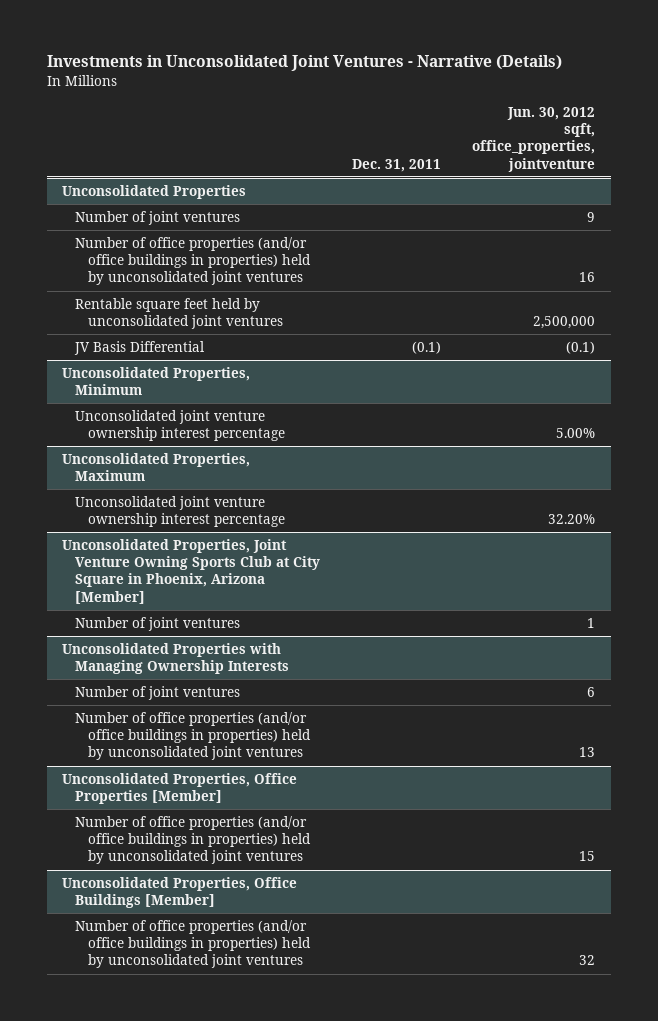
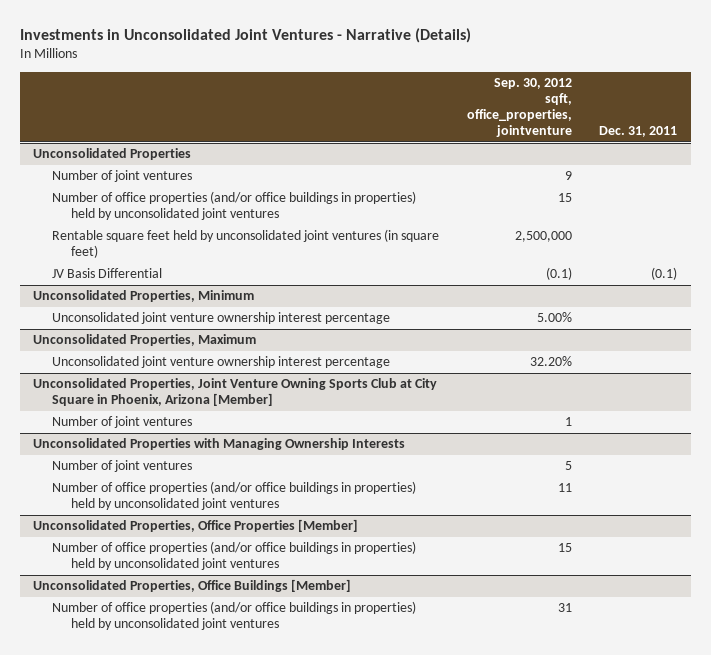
- | Dec. 31, 2011 | Jun. 30, 2012 sqft, office_properties, jointventure
+ | Sep. 30, 2012 sqft, office_properties, jointventure | Dec. 31, 2011
@ Unconsolidated Properties
- Rentable square feet held by unconsolidated joint ventures | | 2,500,000
+ Rentable square feet held by unconsolidated joint ventures (in square feet) | 2,500,000 |

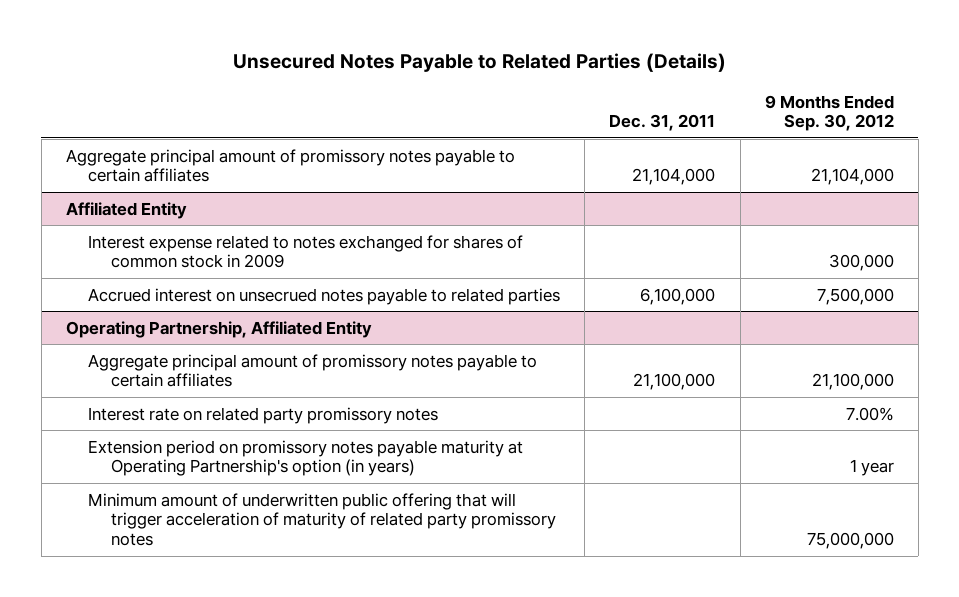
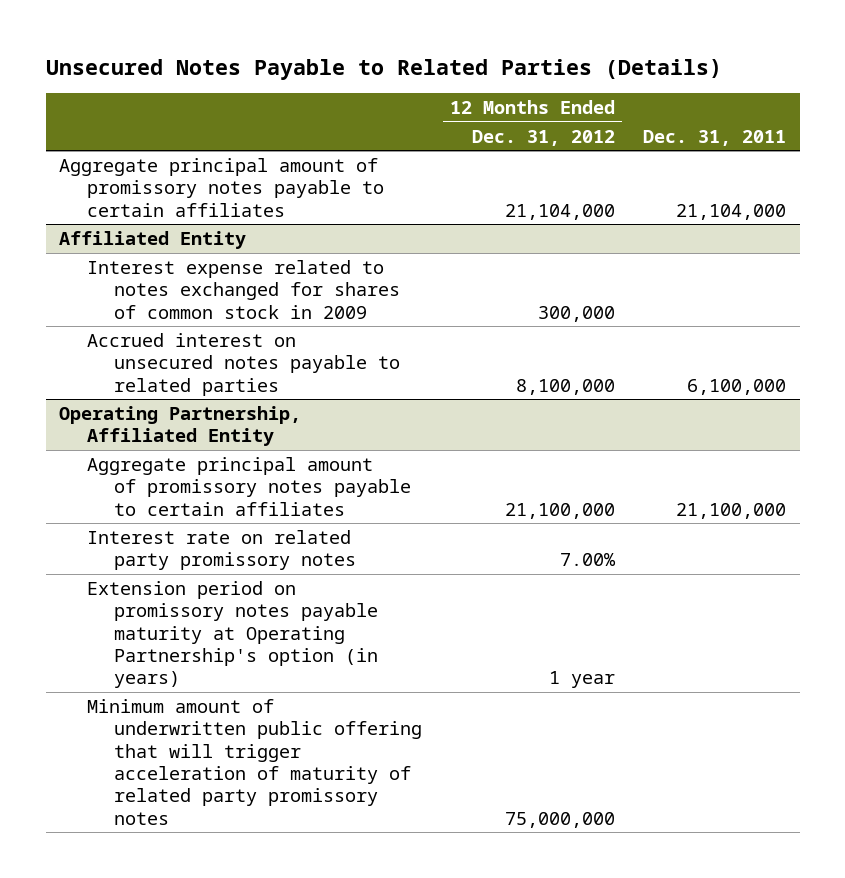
- | Dec. 31, 2011 | 9 Months Ended Sep. 30, 2012
+ | 12 Months Ended Dec. 31, 2012 | Dec. 31, 2011
@ Affiliated Entity
- Accrued interest on unsecrued notes payable to related parties | 6,100,000 | 7,500,000
+ Accrued interest on unsecured notes payable to related parties | 8,100,000 | 6,100,000

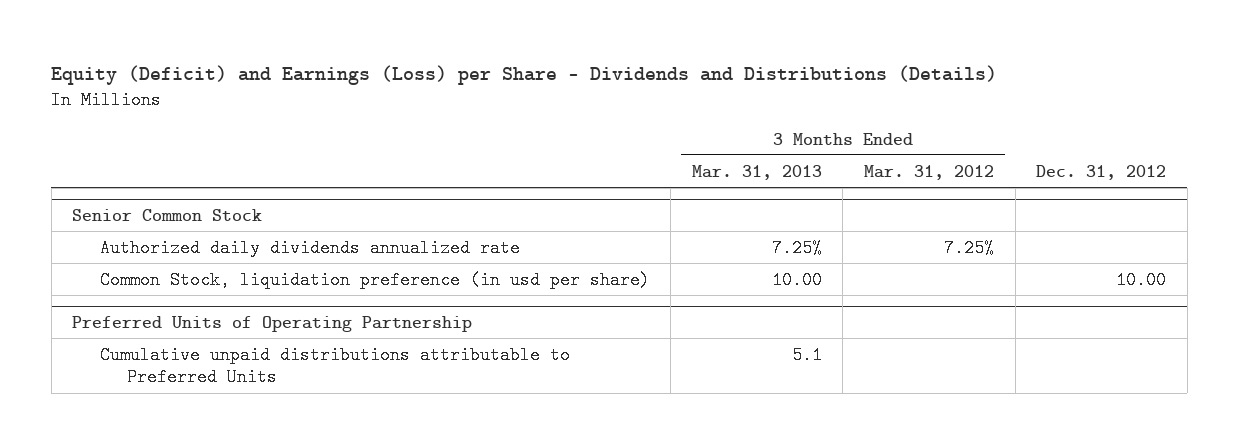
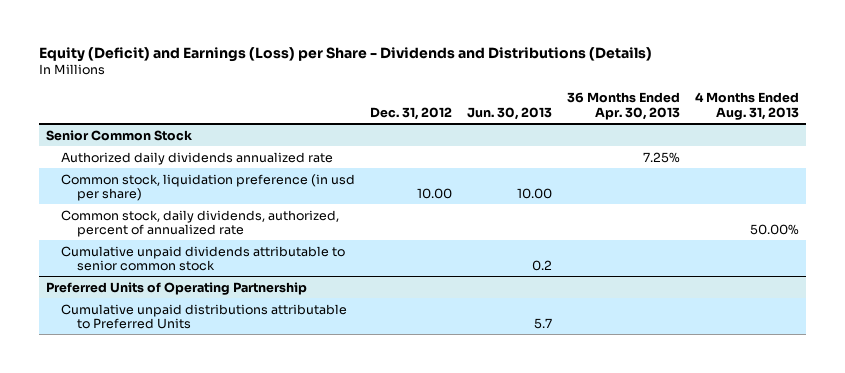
- | 3 Months Ended Mar. 31, 2013 | 3 Months Ended Mar. 31, 2012 | Dec. 31, 2012
+ | Dec. 31, 2012 | Jun. 30, 2013 | 36 Months Ended Apr. 30, 2013 | 4 Months Ended Aug. 31, 2013
@ Senior Common Stock
- Common Stock, liquidation preference (in usd per share) | 10.00 | | 10.00
+ Common stock, liquidation preference (in usd per share) | 10.00 | 10.00 | |
+ Common stock, daily dividends, authorized, percent of annualized rate | | | | 50.00%
+ Cumulative unpaid dividends attributable to senior common stock | | 0.2 | |

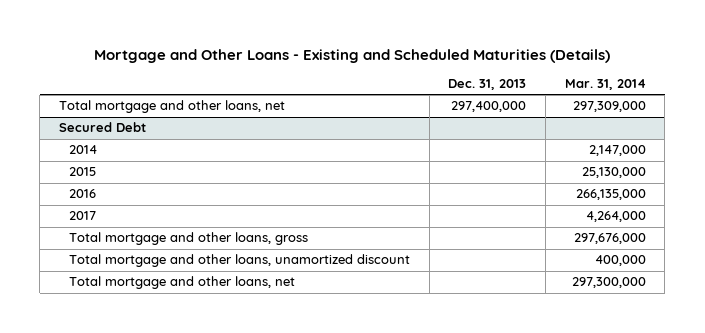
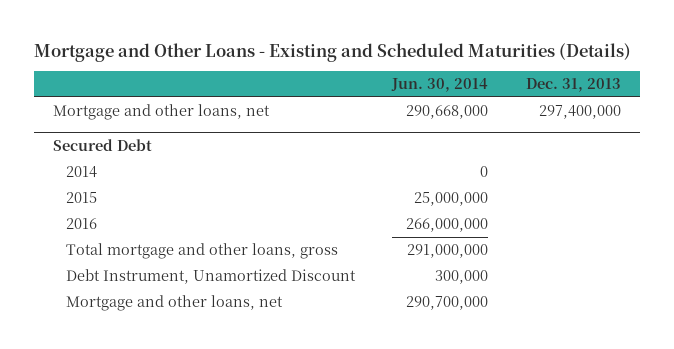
- | Dec. 31, 2013 | Mar. 31, 2014
+ | Jun. 30, 2014 | Dec. 31, 2013
- Total mortgage and other loans, net | 297,400,000 | 297,309,000
+ Mortgage and other loans, net | 290,668,000 | 297,400,000
@ Secured Debt
- 2017 | | 4,264,000
- Total mortgage and other loans, unamortized discount | | 400,000
- Total mortgage and other loans, net | | 297,300,000
+ Debt Instrument, Unamortized Discount | 300,000 |
+ Mortgage and other loans, net | 290,700,000 |

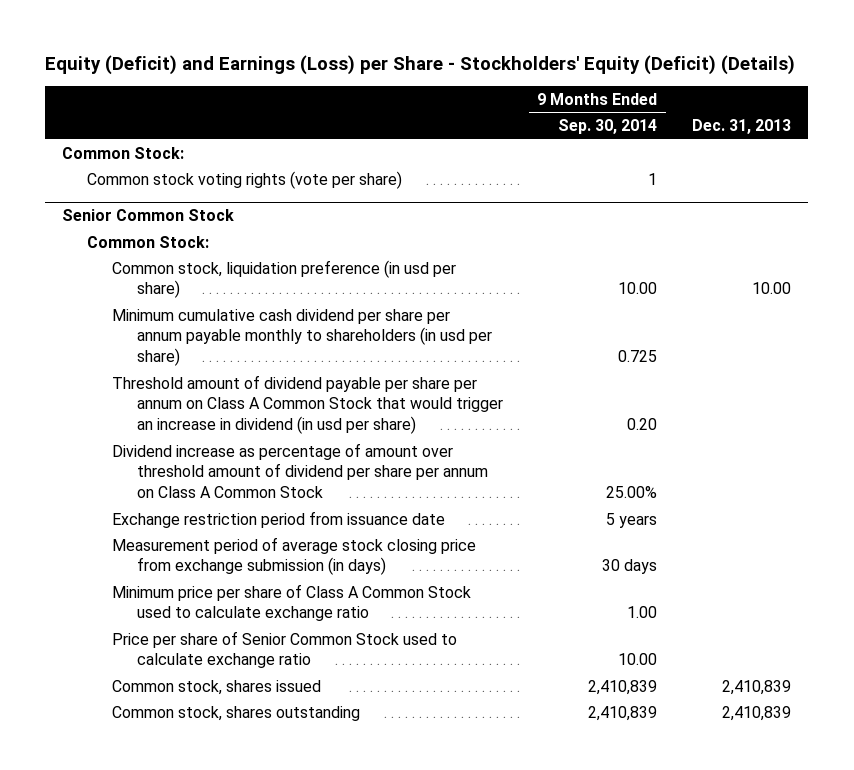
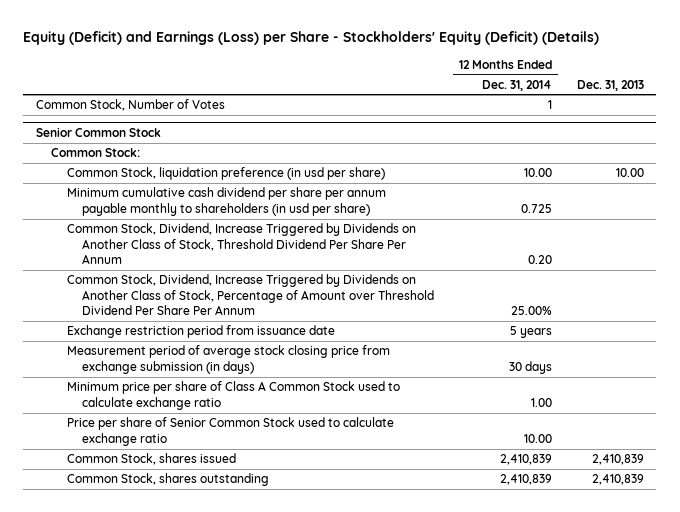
- | 9 Months Ended Sep. 30, 2014 | Dec. 31, 2013
+ | 12 Months Ended Dec. 31, 2014 | Dec. 31, 2013
- Common Stock:
- Common stock voting rights (vote per share) | 1 |
+ Common Stock, Number of Votes | 1 |
@ Senior Common Stock
- Common stock, liquidation preference (in usd per share) | 10.00 | 10.00
+ Common Stock, liquidation preference (in usd per share) | 10.00 | 10.00
- Threshold amount of dividend payable per share per annum on Class A Common Stock that would trigger an increase in dividend (in usd per share) | 0.20 |
- Dividend increase as percentage of amount over threshold amount of dividend per share per annum on Class A Common Stock | 25.00% |
+ Common Stock, Dividend, Increase Triggered by Dividends on Another Class of Stock, Threshold Dividend Per Share Per Annum | 0.20 |
+ Common Stock, Dividend, Increase Triggered by Dividends on Another Class of Stock, Percentage of Amount over Threshold Dividend Per Share Per Annum | 25.00% |
- Common stock, shares issued | 2,410,839 | 2,410,839
- Common stock, shares outstanding | 2,410,839 | 2,410,839
+ Common Stock, shares issued | 2,410,839 | 2,410,839
+ Common Stock, shares outstanding | 2,410,839 | 2,410,839

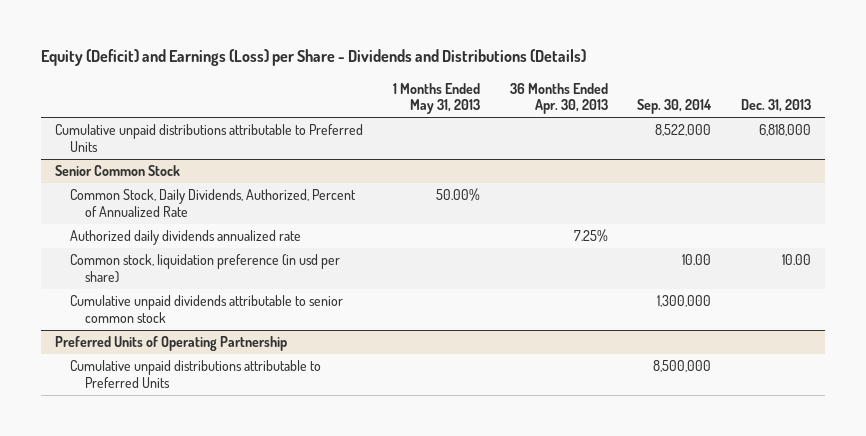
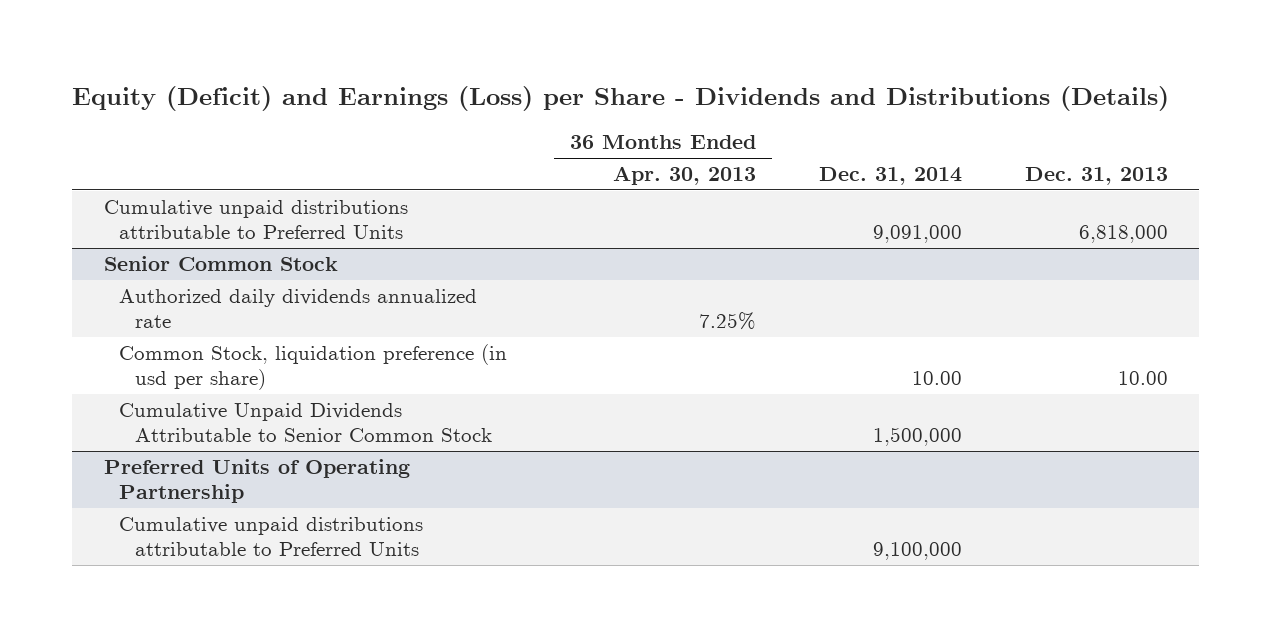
- | 1 Months Ended May 31, 2013 | 36 Months Ended Apr. 30, 2013 | Sep. 30, 2014 | Dec. 31, 2013
+ | 36 Months Ended Apr. 30, 2013 | Dec. 31, 2014 | Dec. 31, 2013
@ Senior Common Stock
- Common Stock, Daily Dividends, Authorized, Percent of Annualized Rate | 50.00% | | |
- Common stock, liquidation preference (in usd per share) | | | 10.00 | 10.00
- Cumulative unpaid dividends attributable to senior common stock | | | 1,300,000 |
+ Common Stock, liquidation preference (in usd per share) | | 10.00 | 10.00
+ Cumulative Unpaid Dividends Attributable to Senior Common Stock | | 1,500,000 |

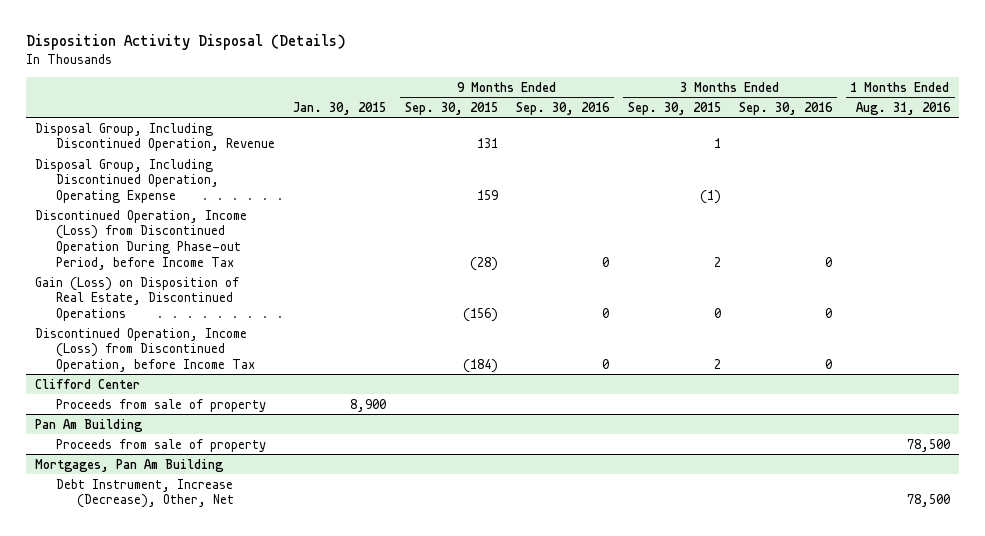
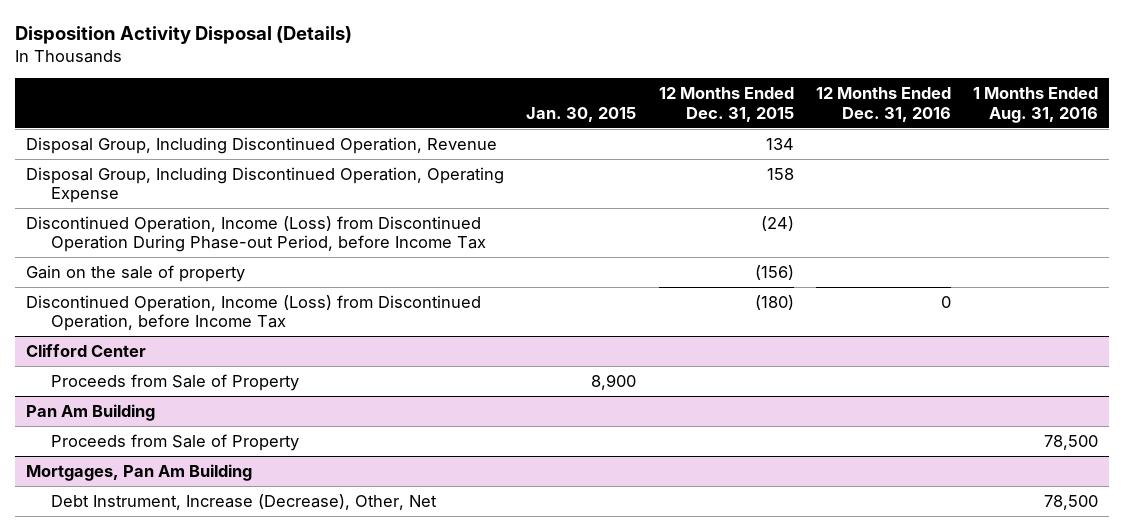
- | Jan. 30, 2015 | 9 Months Ended Sep. 30, 2015 | 9 Months Ended Sep. 30, 2016 | 3 Months Ended Sep. 30, 2015 | 3 Months Ended Sep. 30, 2016 | 1 Months Ended Aug. 31, 2016
+ | Jan. 30, 2015 | 12 Months Ended Dec. 31, 2015 | 12 Months Ended Dec. 31, 2016 | 1 Months Ended Aug. 31, 2016
- Gain (Loss) on Disposition of Real Estate, Discontinued Operations | | (156) | 0 | 0 | 0 |
+ Gain on the sale of property | | (156) | |
@ Clifford Center
- Proceeds from sale of property | 8,900 | | | | |
+ Proceeds from Sale of Property | 8,900 | | |
@ Pan Am Building
- Proceeds from sale of property | | | | | | 78,500
+ Proceeds from Sale of Property | | | | 78,500

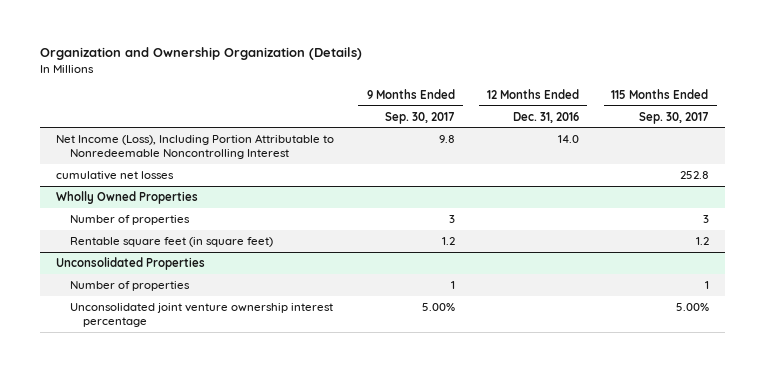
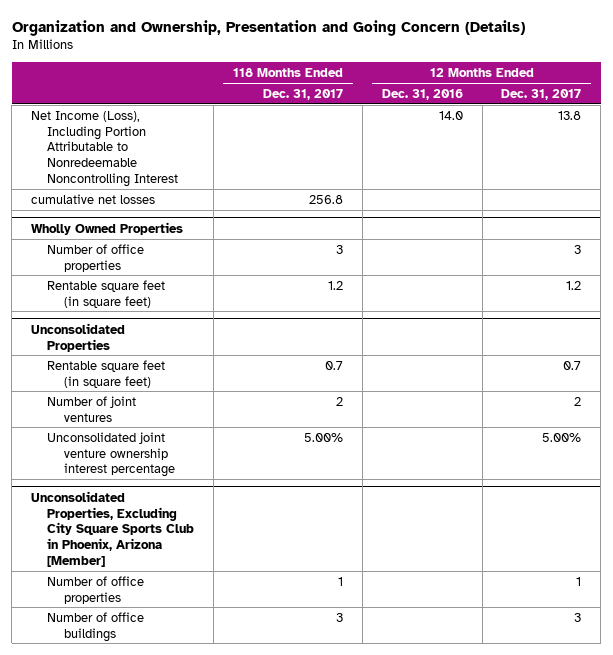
- Organization and Ownership Organization (Details)
+ Organization and Ownership, Presentation and Going Concern (Details)
- | 9 Months Ended Sep. 30, 2017 | 12 Months Ended Dec. 31, 2016 | 115 Months Ended Sep. 30, 2017
+ | 118 Months Ended Dec. 31, 2017 | 12 Months Ended Dec. 31, 2016 | 12 Months Ended Dec. 31, 2017
@ Wholly Owned Properties
- Number of properties | 3 | | 3
+ Number of office properties | 3 | | 3
@ Unconsolidated Properties
- Number of properties | 1 | | 1
+ Rentable square feet (in square feet) | 0.7 | | 0.7
+ Number of joint ventures | 2 | | 2
+ Unconsolidated Properties, Excluding City Square Sports Club in Phoenix, Arizona [Member]
+ Number of office properties | 1 | | 1
+ Number of office buildings | 3 | | 3

